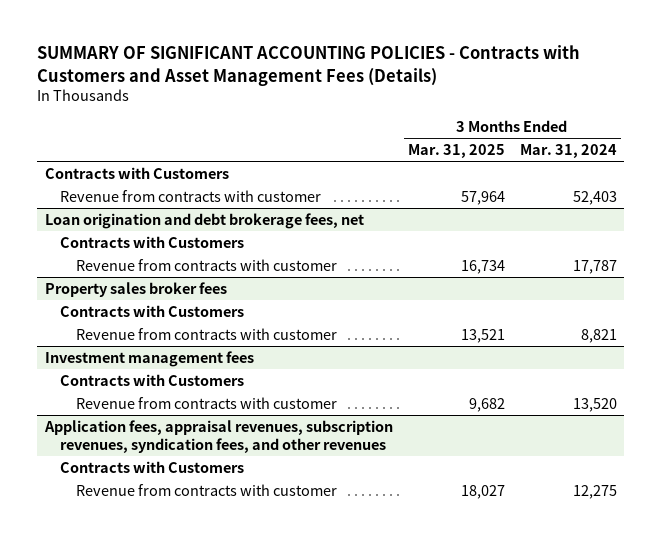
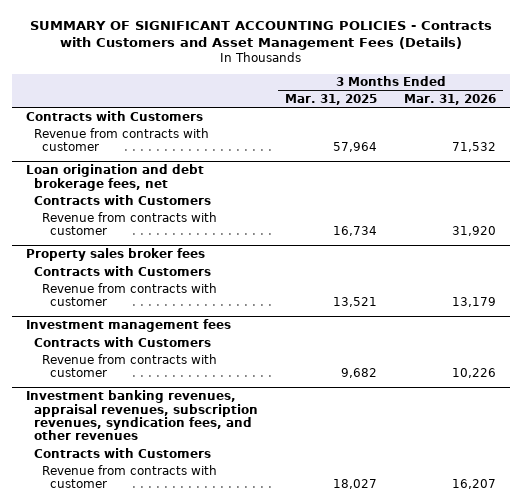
- | 3 Months Ended Mar. 31, 2025 | 3 Months Ended Mar. 31, 2024
+ | 3 Months Ended Mar. 31, 2025 | 3 Months Ended Mar. 31, 2026
- Application fees, appraisal revenues, subscription revenues, syndication fees, and other revenues
+ Investment banking revenues, appraisal revenues, subscription revenues, syndication fees, and other revenues

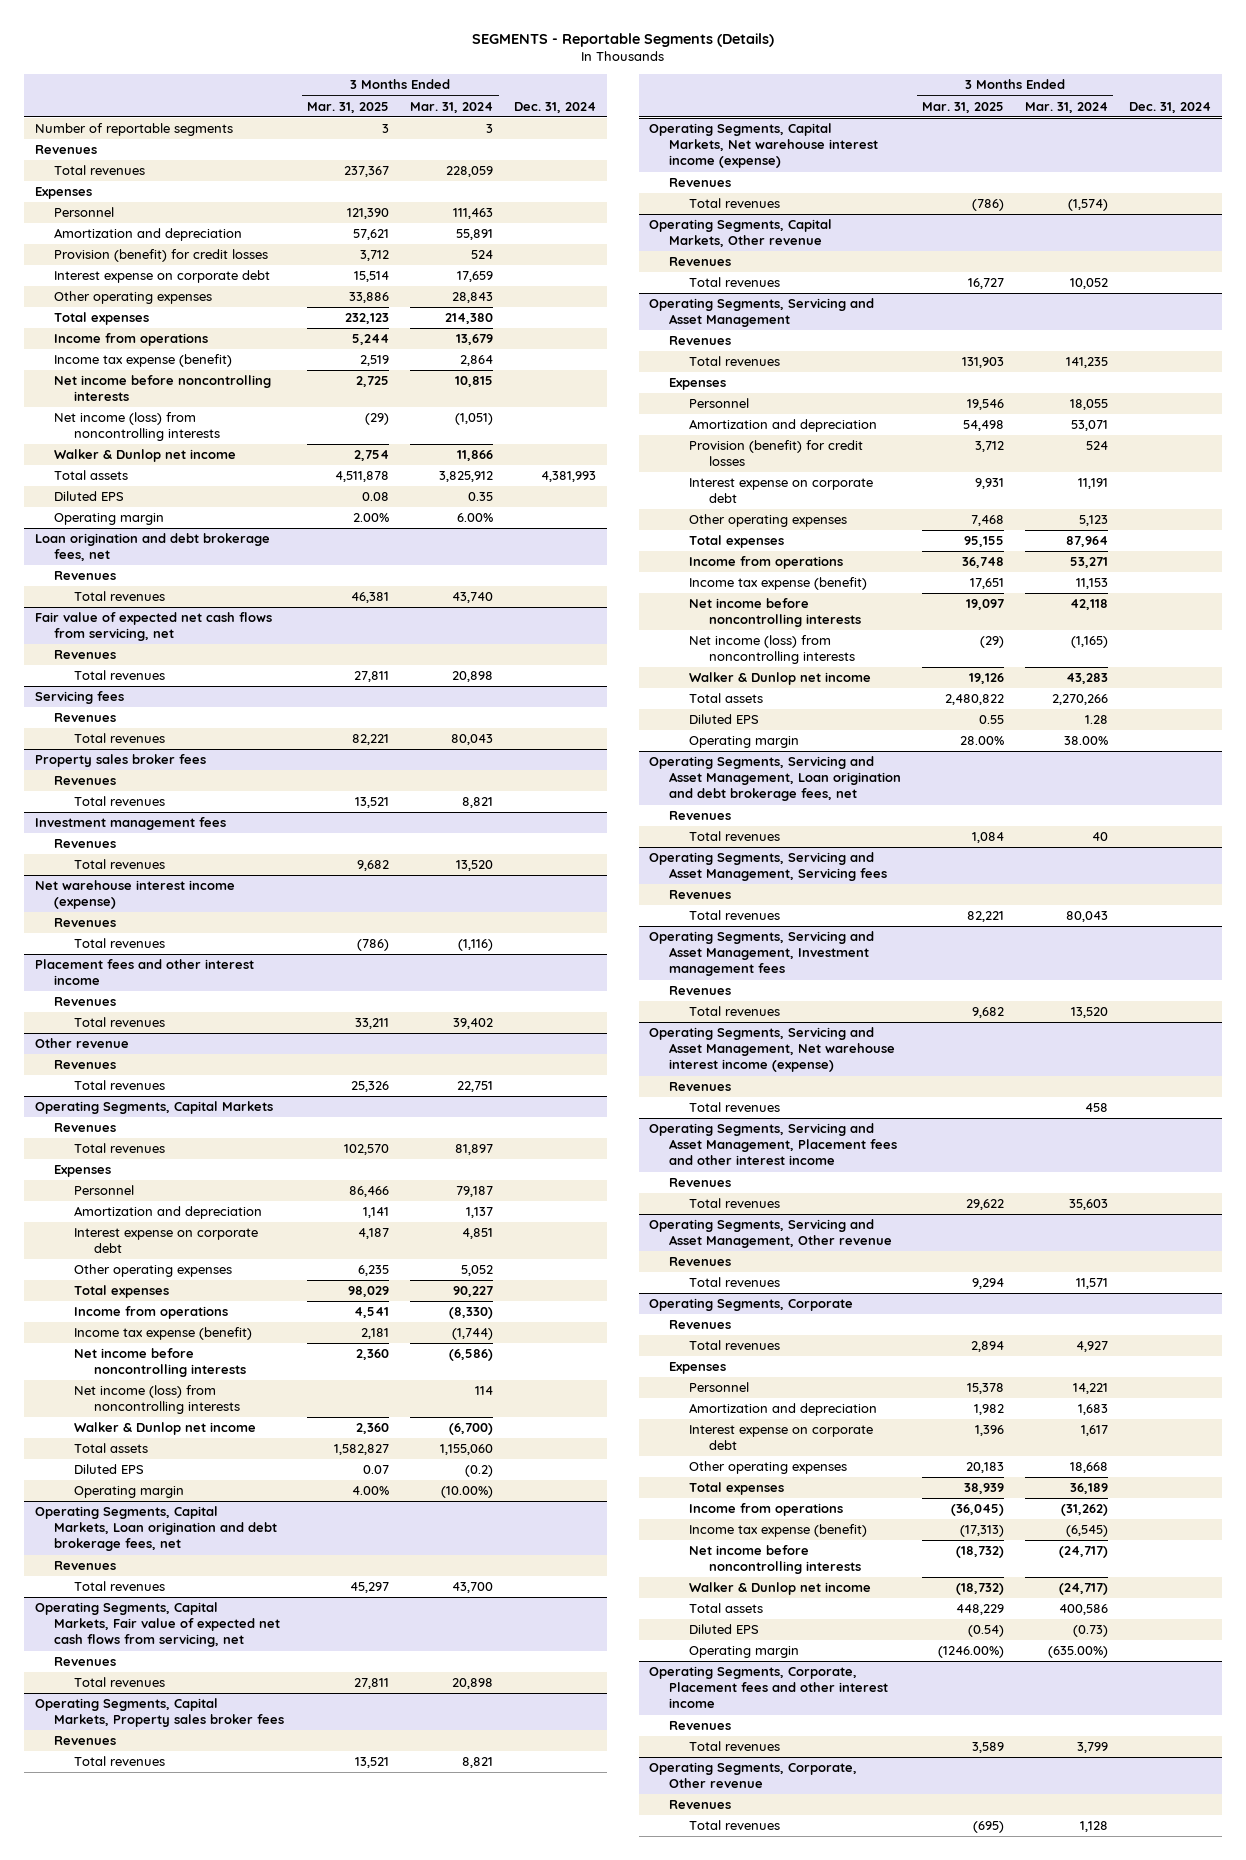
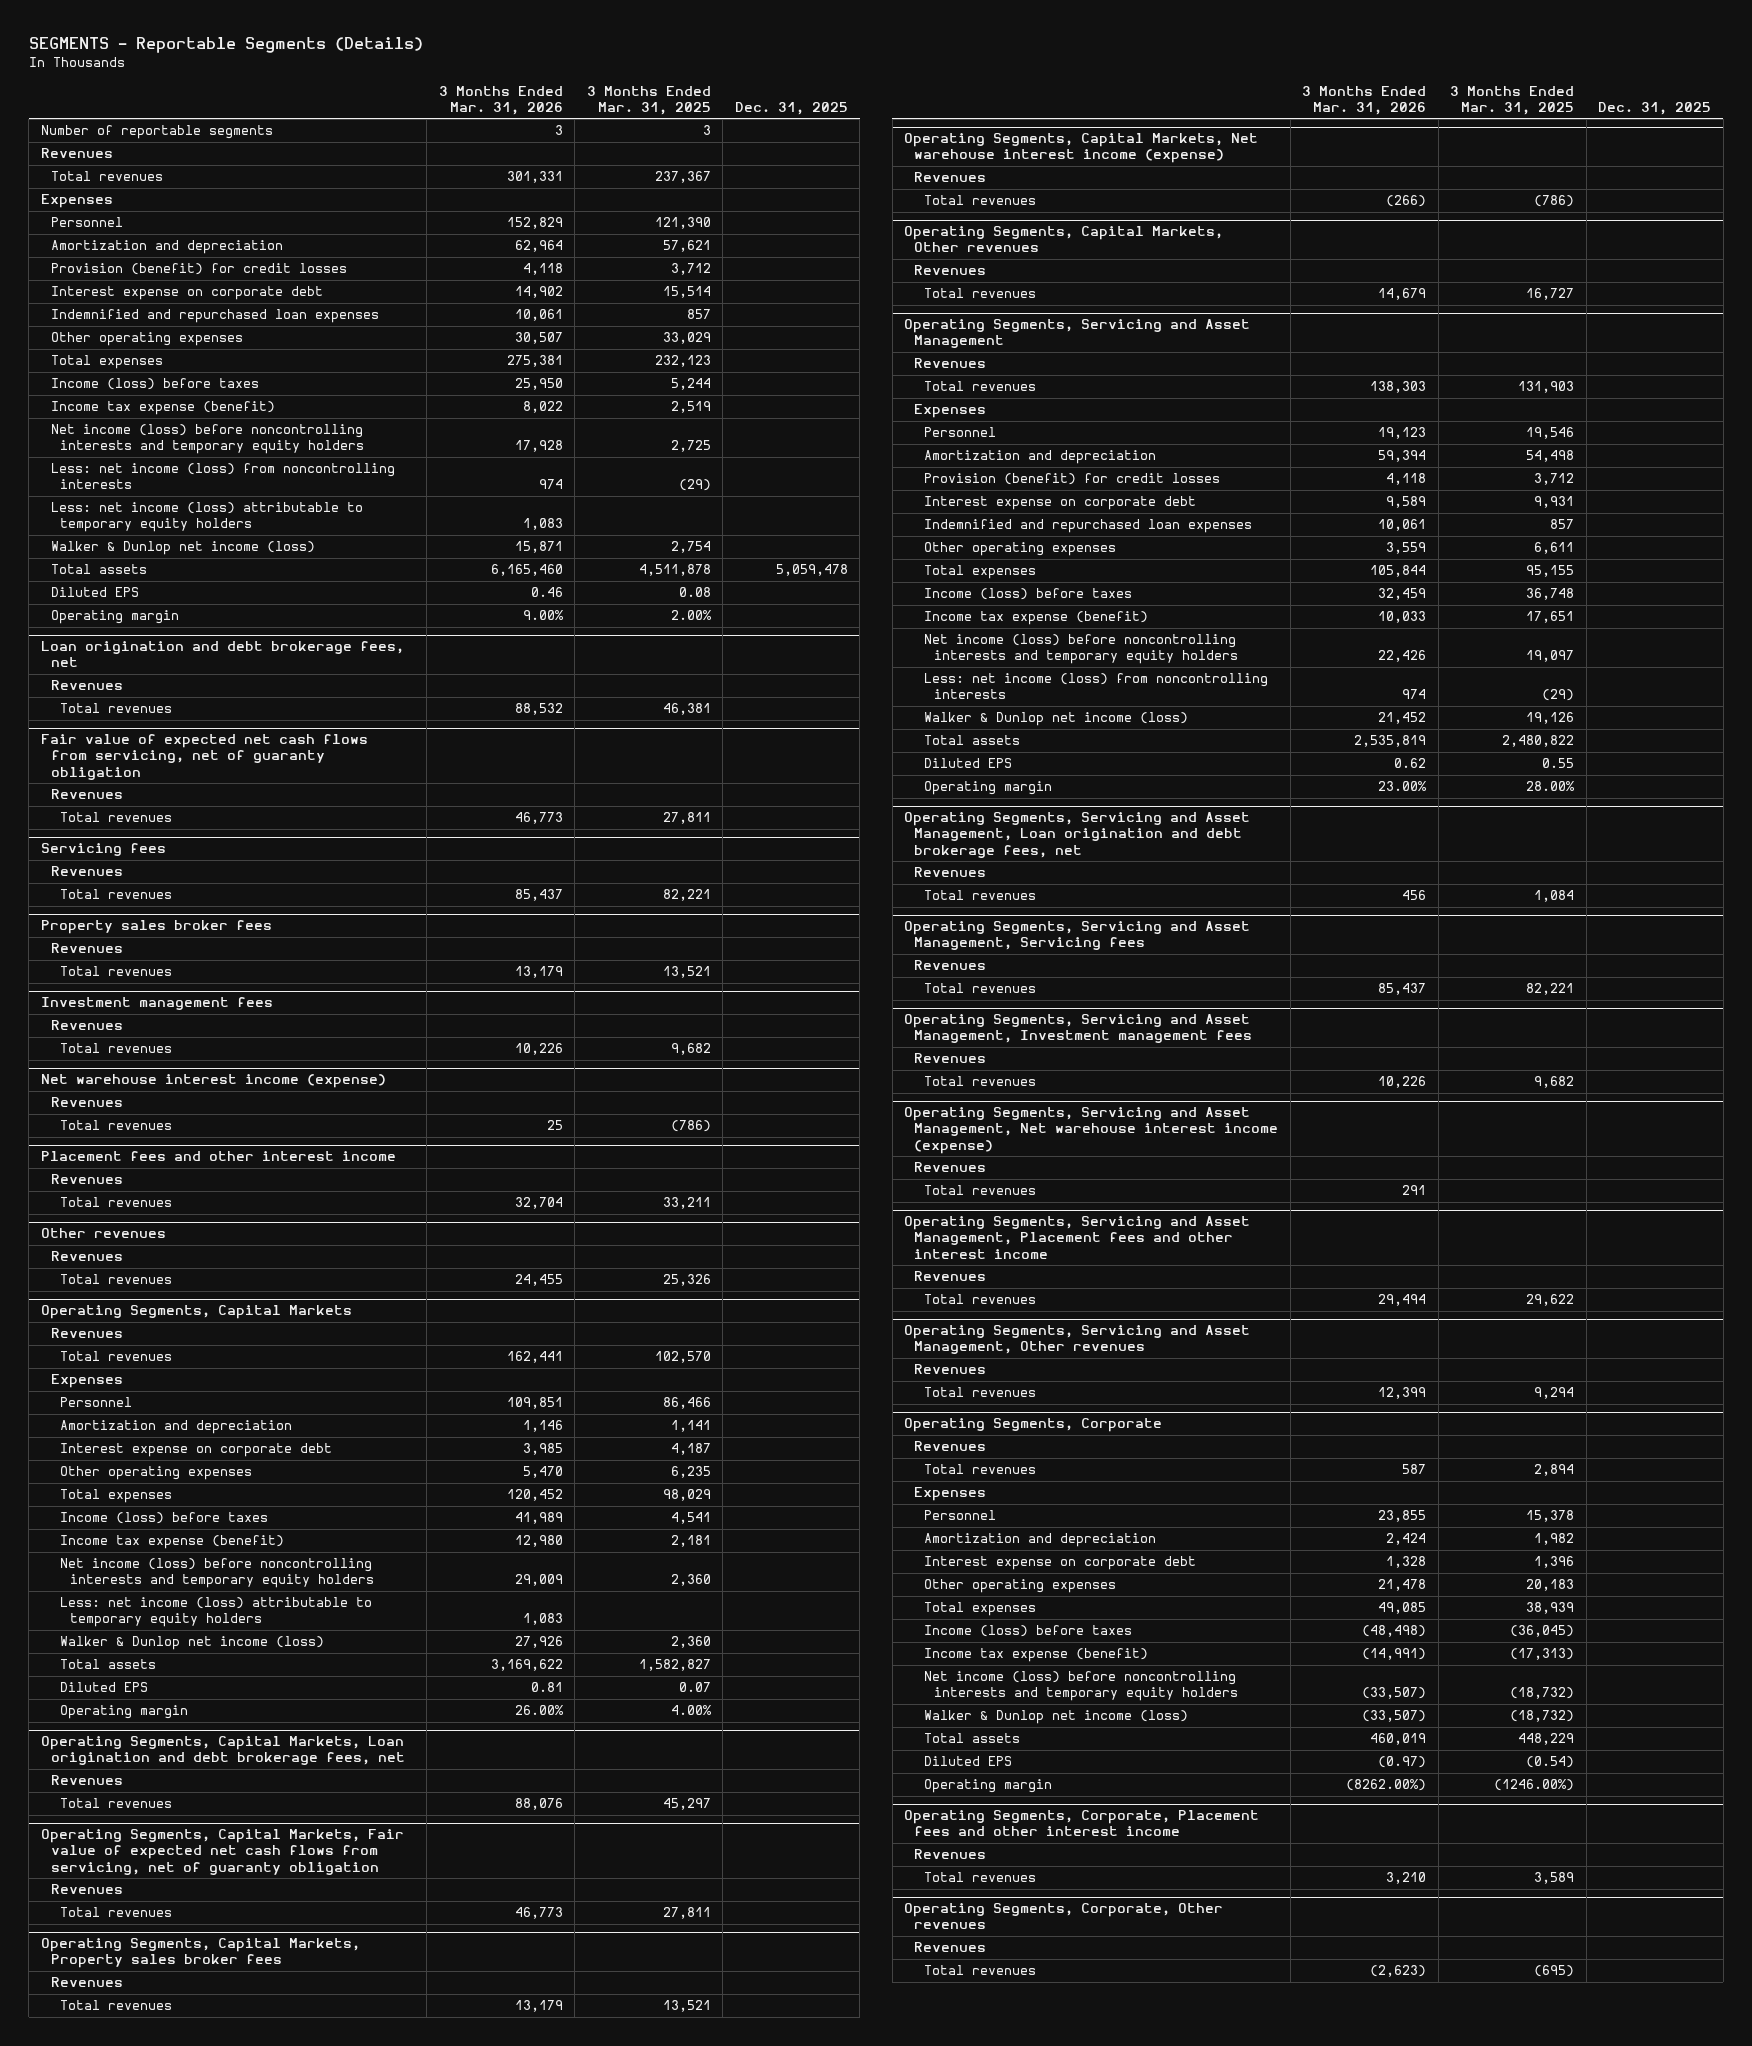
- | 3 Months Ended Mar. 31, 2025 | 3 Months Ended Mar. 31, 2024 | Dec. 31, 2024
+ | 3 Months Ended Mar. 31, 2026 | 3 Months Ended Mar. 31, 2025 | Dec. 31, 2025
- Other operating expenses | 33,886 | 28,843 |
+ Indemnified and repurchased loan expenses | 10,061 | 857 |
+ Other operating expenses | 30,507 | 33,029 |
- Income from operations | 5,244 | 13,679 |
+ Income (loss) before taxes | 25,950 | 5,244 |
- Net income before noncontrolling interests | 2,725 | 10,815 |
- Net income (loss) from noncontrolling interests | (29) | (1,051) |
- Walker & Dunlop net income | 2,754 | 11,866 |
+ Net income (loss) before noncontrolling interests and temporary equity holders | 17,928 | 2,725 |
+ Less: net income (loss) from noncontrolling interests | 974 | (29) |
+ Less: net income (loss) attributable to temporary equity holders | 1,083 | |
+ Walker & Dunlop net income (loss) | 15,871 | 2,754 |
- Fair value of expected net cash flows from servicing, net
+ Fair value of expected net cash flows from servicing, net of guaranty obligation
- Other revenue
+ Other revenues
@ Operating Segments, Capital Markets
- Income from operations | 4,541 | (8,330) |
+ Income (loss) before taxes | 41,989 | 4,541 |
- Net income before noncontrolling interests | 2,360 | (6,586) |
- Net income (loss) from noncontrolling interests | | 114 |
- Walker & Dunlop net income | 2,360 | (6,700) |
+ Net income (loss) before noncontrolling interests and temporary equity holders | 29,009 | 2,360 |
+ Less: net income (loss) attributable to temporary equity holders | 1,083 | |
+ Walker & Dunlop net income (loss) | 27,926 | 2,360 |
- Operating Segments, Capital Markets, Fair value of expected net cash flows from servicing, net
+ Operating Segments, Capital Markets, Fair value of expected net cash flows from servicing, net of guaranty obligation
- Operating Segments, Capital Markets, Other revenue
+ Operating Segments, Capital Markets, Other revenues
@ Operating Segments, Servicing and Asset Management
- Other operating expenses | 7,468 | 5,123 |
+ Indemnified and repurchased loan expenses | 10,061 | 857 |
+ Other operating expenses | 3,559 | 6,611 |
- Income from operations | 36,748 | 53,271 |
+ Income (loss) before taxes | 32,459 | 36,748 |
- Net income before noncontrolling interests | 19,097 | 42,118 |
- Net income (loss) from noncontrolling interests | (29) | (1,165) |
- Walker & Dunlop net income | 19,126 | 43,283 |
+ Net income (loss) before noncontrolling interests and temporary equity holders | 22,426 | 19,097 |
+ Less: net income (loss) from noncontrolling interests | 974 | (29) |
+ Walker & Dunlop net income (loss) | 21,452 | 19,126 |
- Operating Segments, Servicing and Asset Management, Other revenue
+ Operating Segments, Servicing and Asset Management, Other revenues
@ Operating Segments, Corporate
- Income from operations | (36,045) | (31,262) |
+ Income (loss) before taxes | (48,498) | (36,045) |
- Net income before noncontrolling interests | (18,732) | (24,717) |
- Walker & Dunlop net income | (18,732) | (24,717) |
+ Net income (loss) before noncontrolling interests and temporary equity holders | (33,507) | (18,732) |
+ Walker & Dunlop net income (loss) | (33,507) | (18,732) |
- Operating Segments, Corporate, Other revenue
+ Operating Segments, Corporate, Other revenues

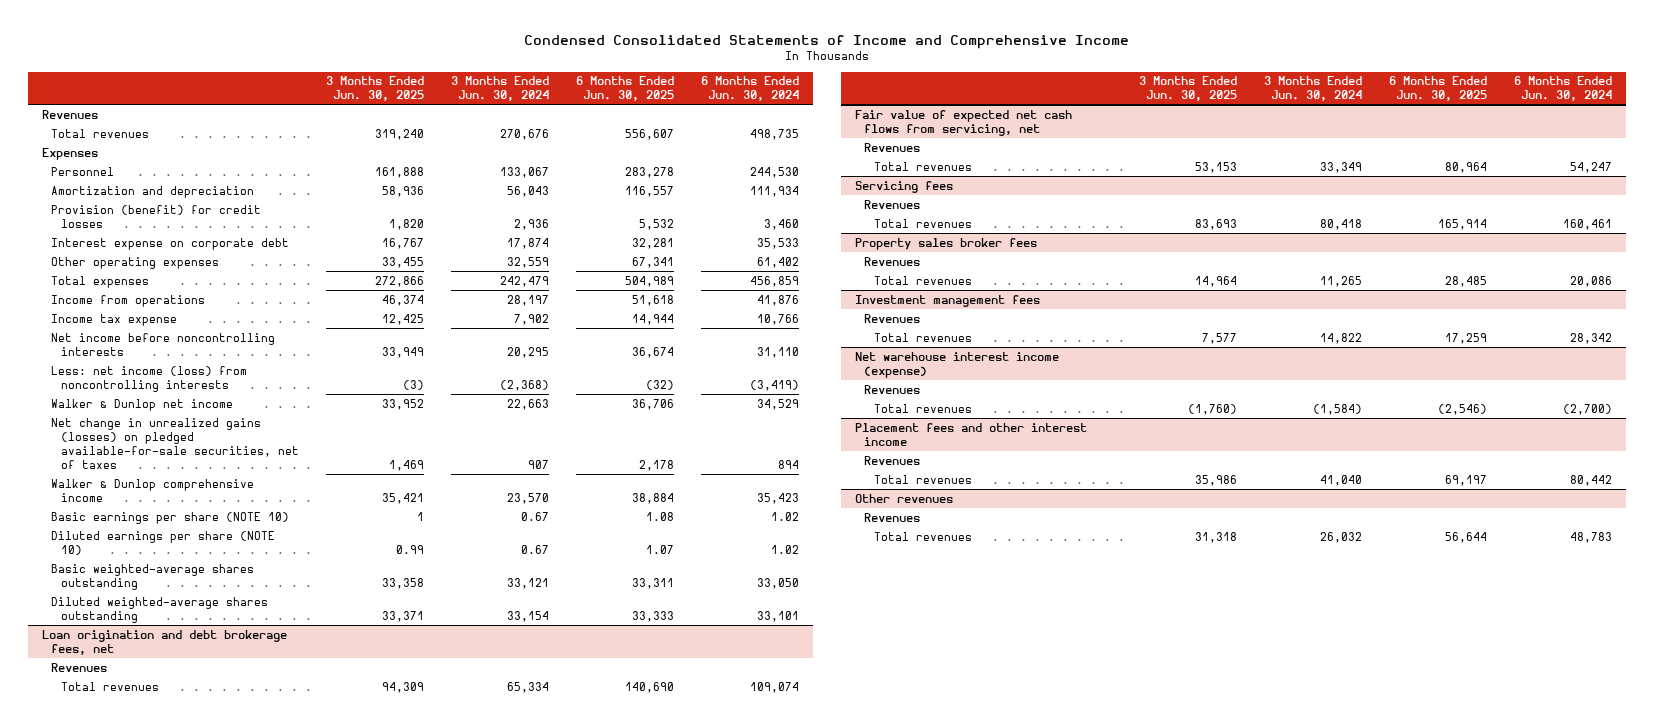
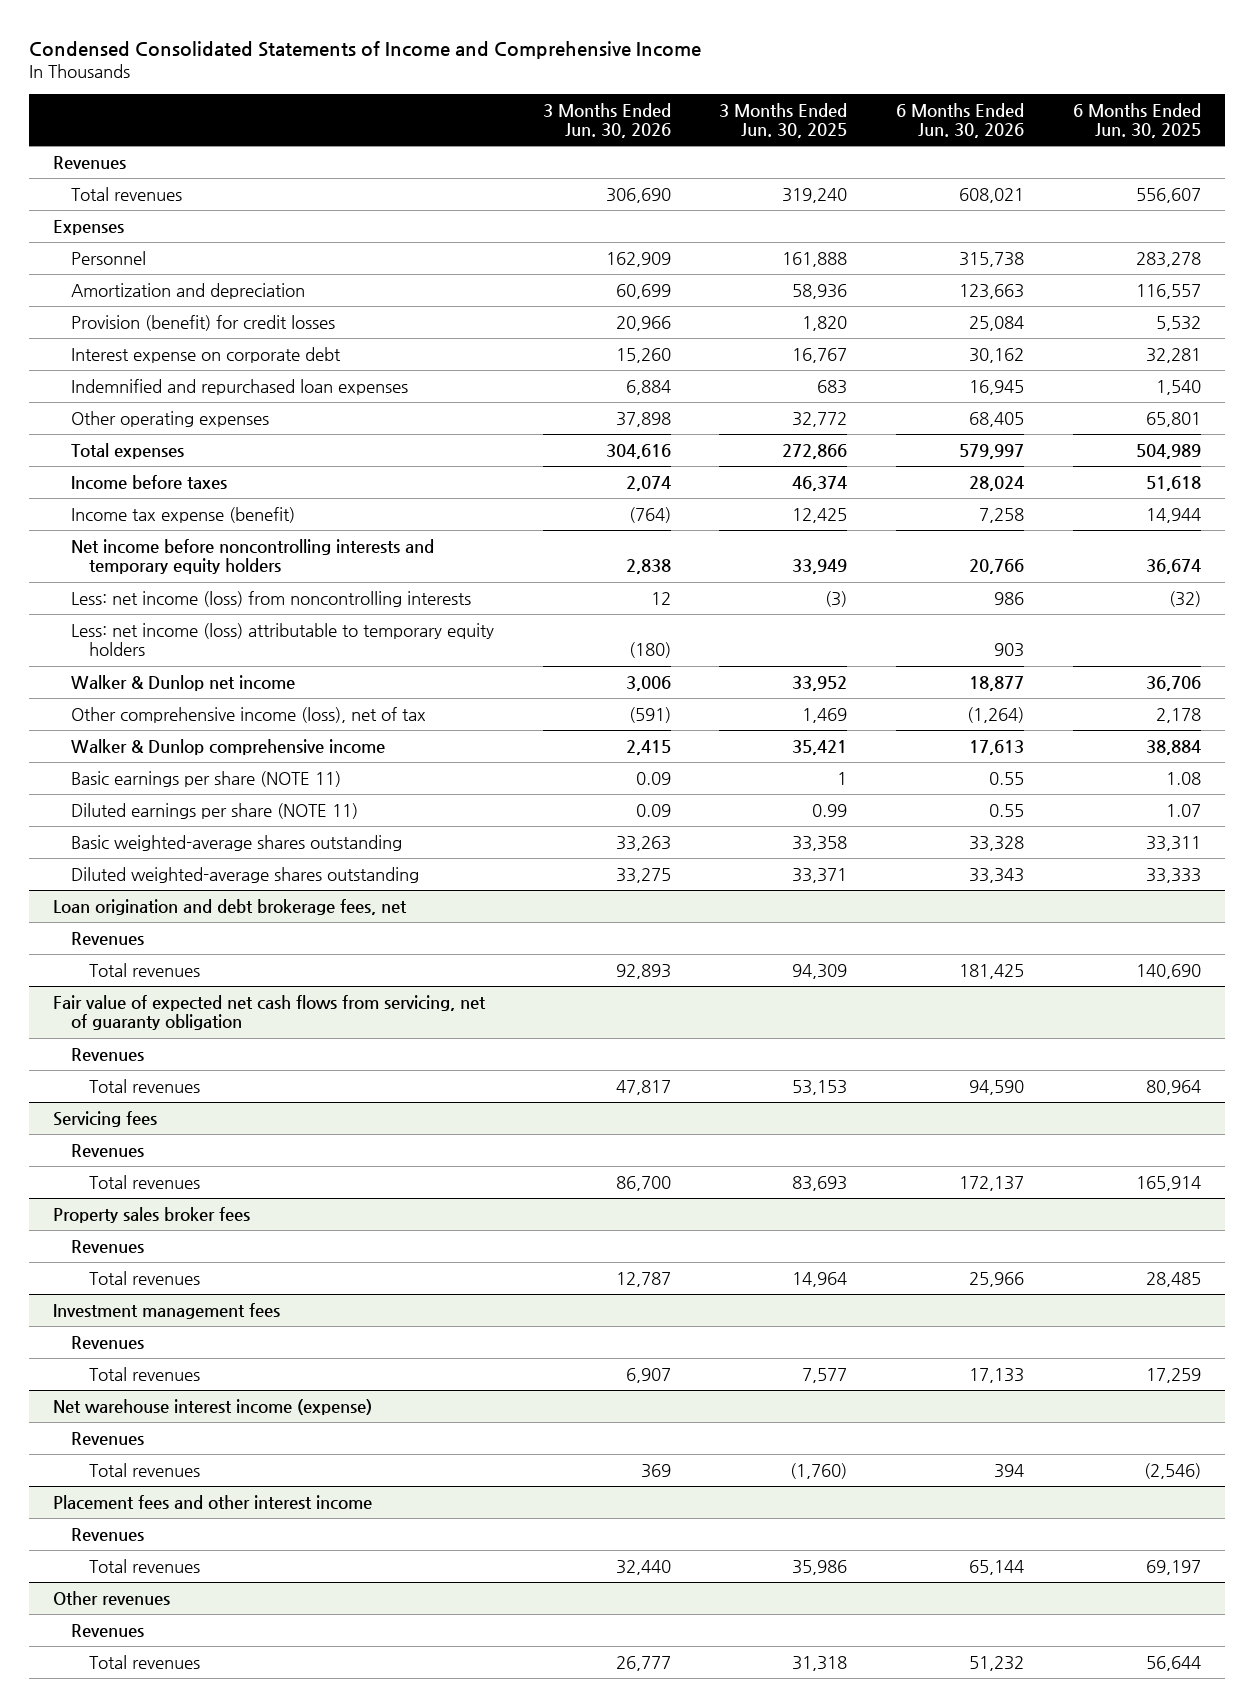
- | 3 Months Ended Jun. 30, 2025 | 3 Months Ended Jun. 30, 2024 | 6 Months Ended Jun. 30, 2025 | 6 Months Ended Jun. 30, 2024
+ | 3 Months Ended Jun. 30, 2026 | 3 Months Ended Jun. 30, 2025 | 6 Months Ended Jun. 30, 2026 | 6 Months Ended Jun. 30, 2025
- Other operating expenses | 33,455 | 32,559 | 67,341 | 61,402
+ Indemnified and repurchased loan expenses | 6,884 | 683 | 16,945 | 1,540
+ Other operating expenses | 37,898 | 32,772 | 68,405 | 65,801
- Income from operations | 46,374 | 28,197 | 51,618 | 41,876
- Income tax expense | 12,425 | 7,902 | 14,944 | 10,766
- Net income before noncontrolling interests | 33,949 | 20,295 | 36,674 | 31,110
+ Income before taxes | 2,074 | 46,374 | 28,024 | 51,618
+ Income tax expense (benefit) | (764) | 12,425 | 7,258 | 14,944
+ Net income before noncontrolling interests and temporary equity holders | 2,838 | 33,949 | 20,766 | 36,674
+ Less: net income (loss) attributable to temporary equity holders | (180) | | 903 |
- Net change in unrealized gains (losses) on pledged available-for-sale securities, net of taxes | 1,469 | 907 | 2,178 | 894
+ Other comprehensive income (loss), net of tax | (591) | 1,469 | (1,264) | 2,178
- Basic earnings per share (NOTE 10) | 1 | 0.67 | 1.08 | 1.02
- Diluted earnings per share (NOTE 10) | 0.99 | 0.67 | 1.07 | 1.02
+ Basic earnings per share (NOTE 11) | 0.09 | 1 | 0.55 | 1.08
+ Diluted earnings per share (NOTE 11) | 0.09 | 0.99 | 0.55 | 1.07
- Fair value of expected net cash flows from servicing, net
+ Fair value of expected net cash flows from servicing, net of guaranty obligation

